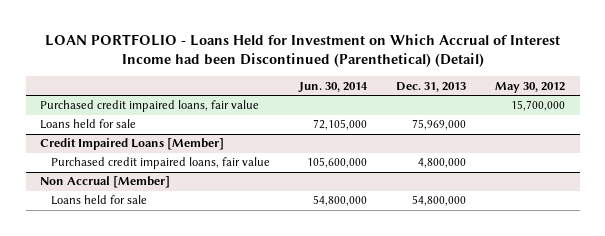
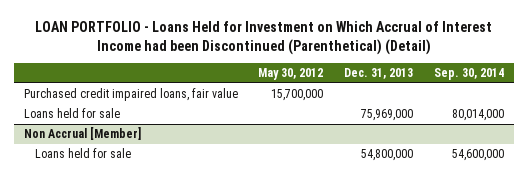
- | Jun. 30, 2014 | Dec. 31, 2013 | May 30, 2012
+ | May 30, 2012 | Dec. 31, 2013 | Sep. 30, 2014
- Credit Impaired Loans [Member]
- Purchased credit impaired loans, fair value | 105,600,000 | 4,800,000 |

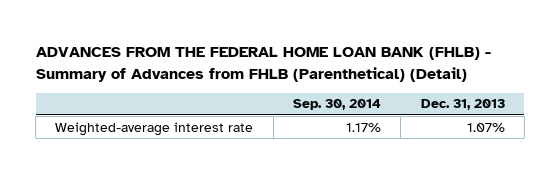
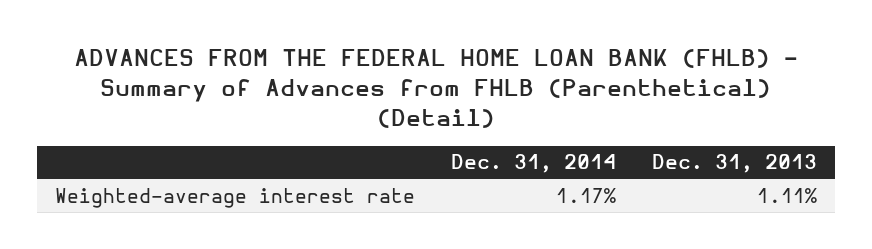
- | Sep. 30, 2014 | Dec. 31, 2013
+ | Dec. 31, 2014 | Dec. 31, 2013
- Weighted-average interest rate | 1.17% | 1.07%
+ Weighted-average interest rate | 1.17% | 1.11%

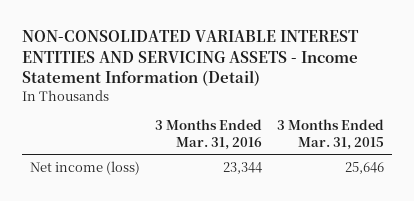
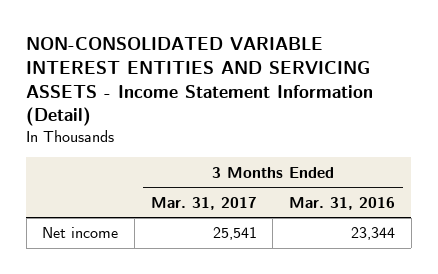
- | 3 Months Ended Mar. 31, 2016 | 3 Months Ended Mar. 31, 2015
+ | 3 Months Ended Mar. 31, 2017 | 3 Months Ended Mar. 31, 2016
- Net income (loss) | 23,344 | 25,646
+ Net income | 25,541 | 23,344

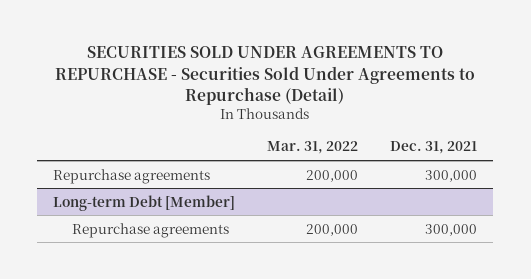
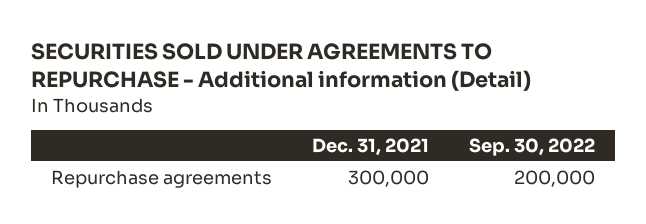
- SECURITIES SOLD UNDER AGREEMENTS TO REPURCHASE - Securities Sold Under Agreements to Repurchase (Detail)
+ SECURITIES SOLD UNDER AGREEMENTS TO REPURCHASE - Additional information (Detail)
- | Mar. 31, 2022 | Dec. 31, 2021
+ | Dec. 31, 2021 | Sep. 30, 2022
- Long-term Debt [Member]
- Repurchase agreements | 200,000 | 300,000

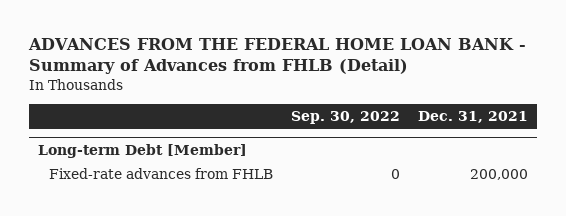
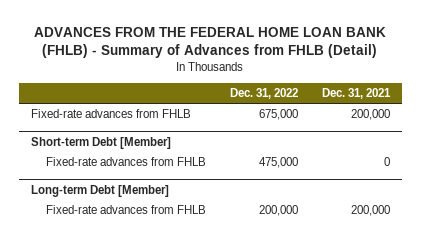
- ADVANCES FROM THE FEDERAL HOME LOAN BANK - Summary of Advances from FHLB (Detail)
+ ADVANCES FROM THE FEDERAL HOME LOAN BANK (FHLB) - Summary of Advances from FHLB (Detail)
- | Sep. 30, 2022 | Dec. 31, 2021
+ | Dec. 31, 2022 | Dec. 31, 2021
+ Fixed-rate advances from FHLB | 675,000 | 200,000
+ Short-term Debt [Member]
+ Fixed-rate advances from FHLB | 475,000 | 0

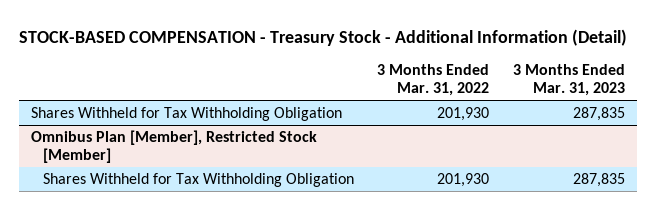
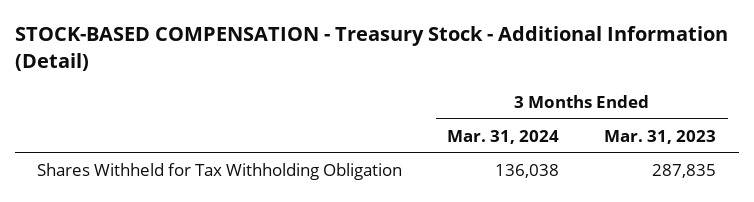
- | 3 Months Ended Mar. 31, 2022 | 3 Months Ended Mar. 31, 2023
+ | 3 Months Ended Mar. 31, 2024 | 3 Months Ended Mar. 31, 2023
- Omnibus Plan [Member], Restricted Stock [Member]
- Shares Withheld for Tax Withholding Obligation | 201,930 | 287,835

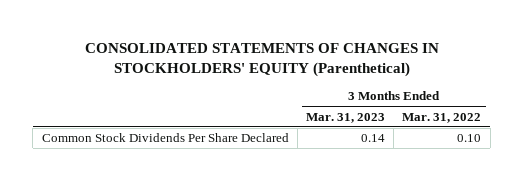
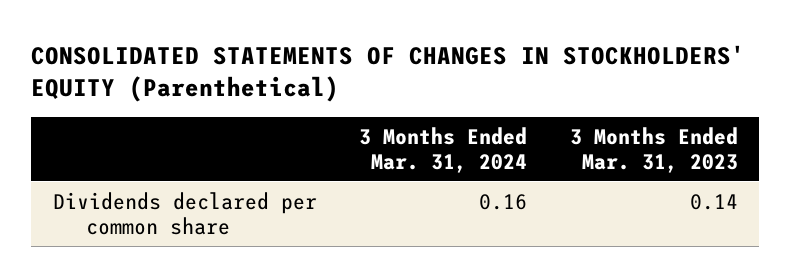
- | 3 Months Ended Mar. 31, 2023 | 3 Months Ended Mar. 31, 2022
+ | 3 Months Ended Mar. 31, 2024 | 3 Months Ended Mar. 31, 2023
- Common Stock Dividends Per Share Declared | 0.14 | 0.10
+ Dividends declared per common share | 0.16 | 0.14

